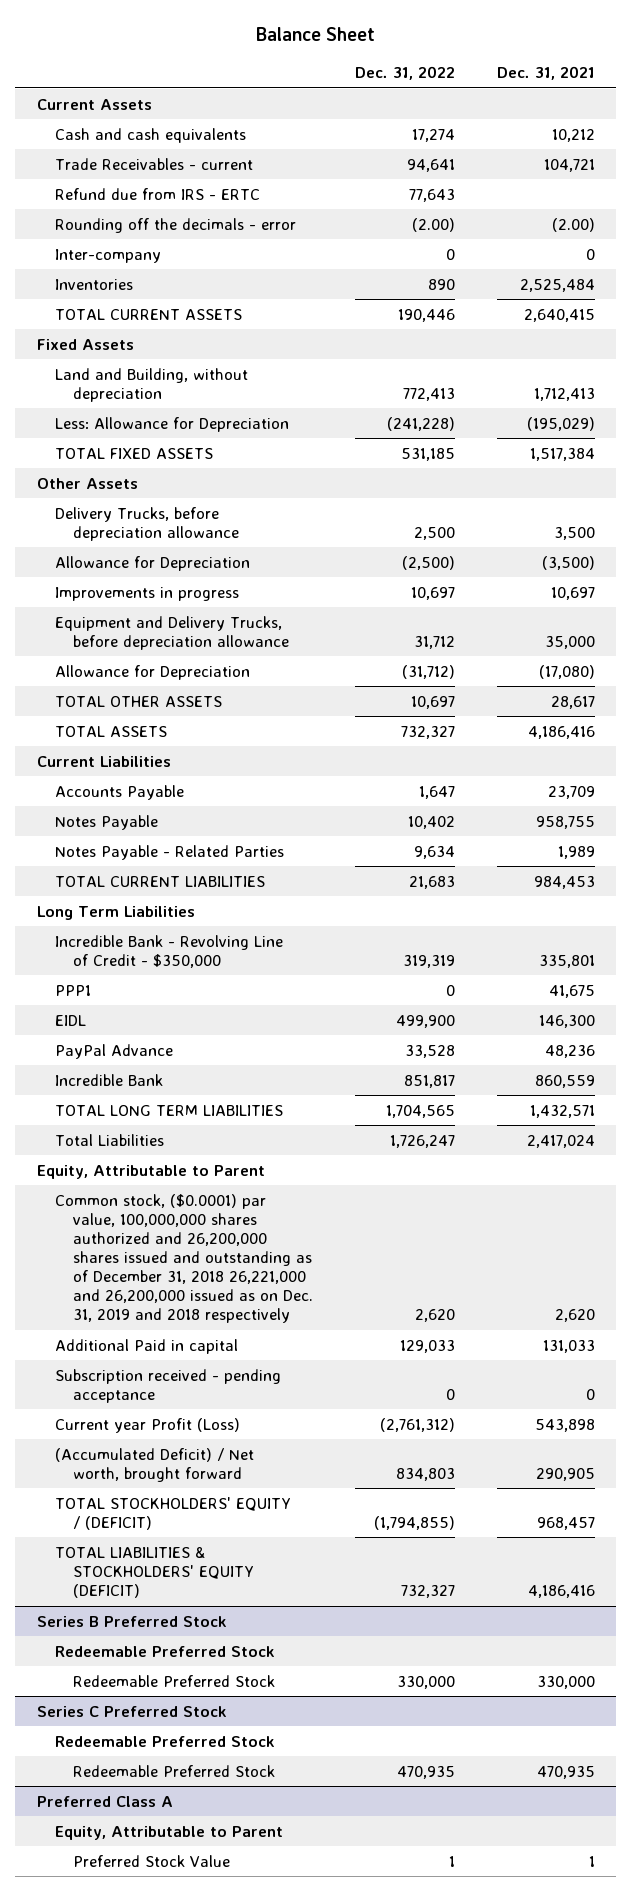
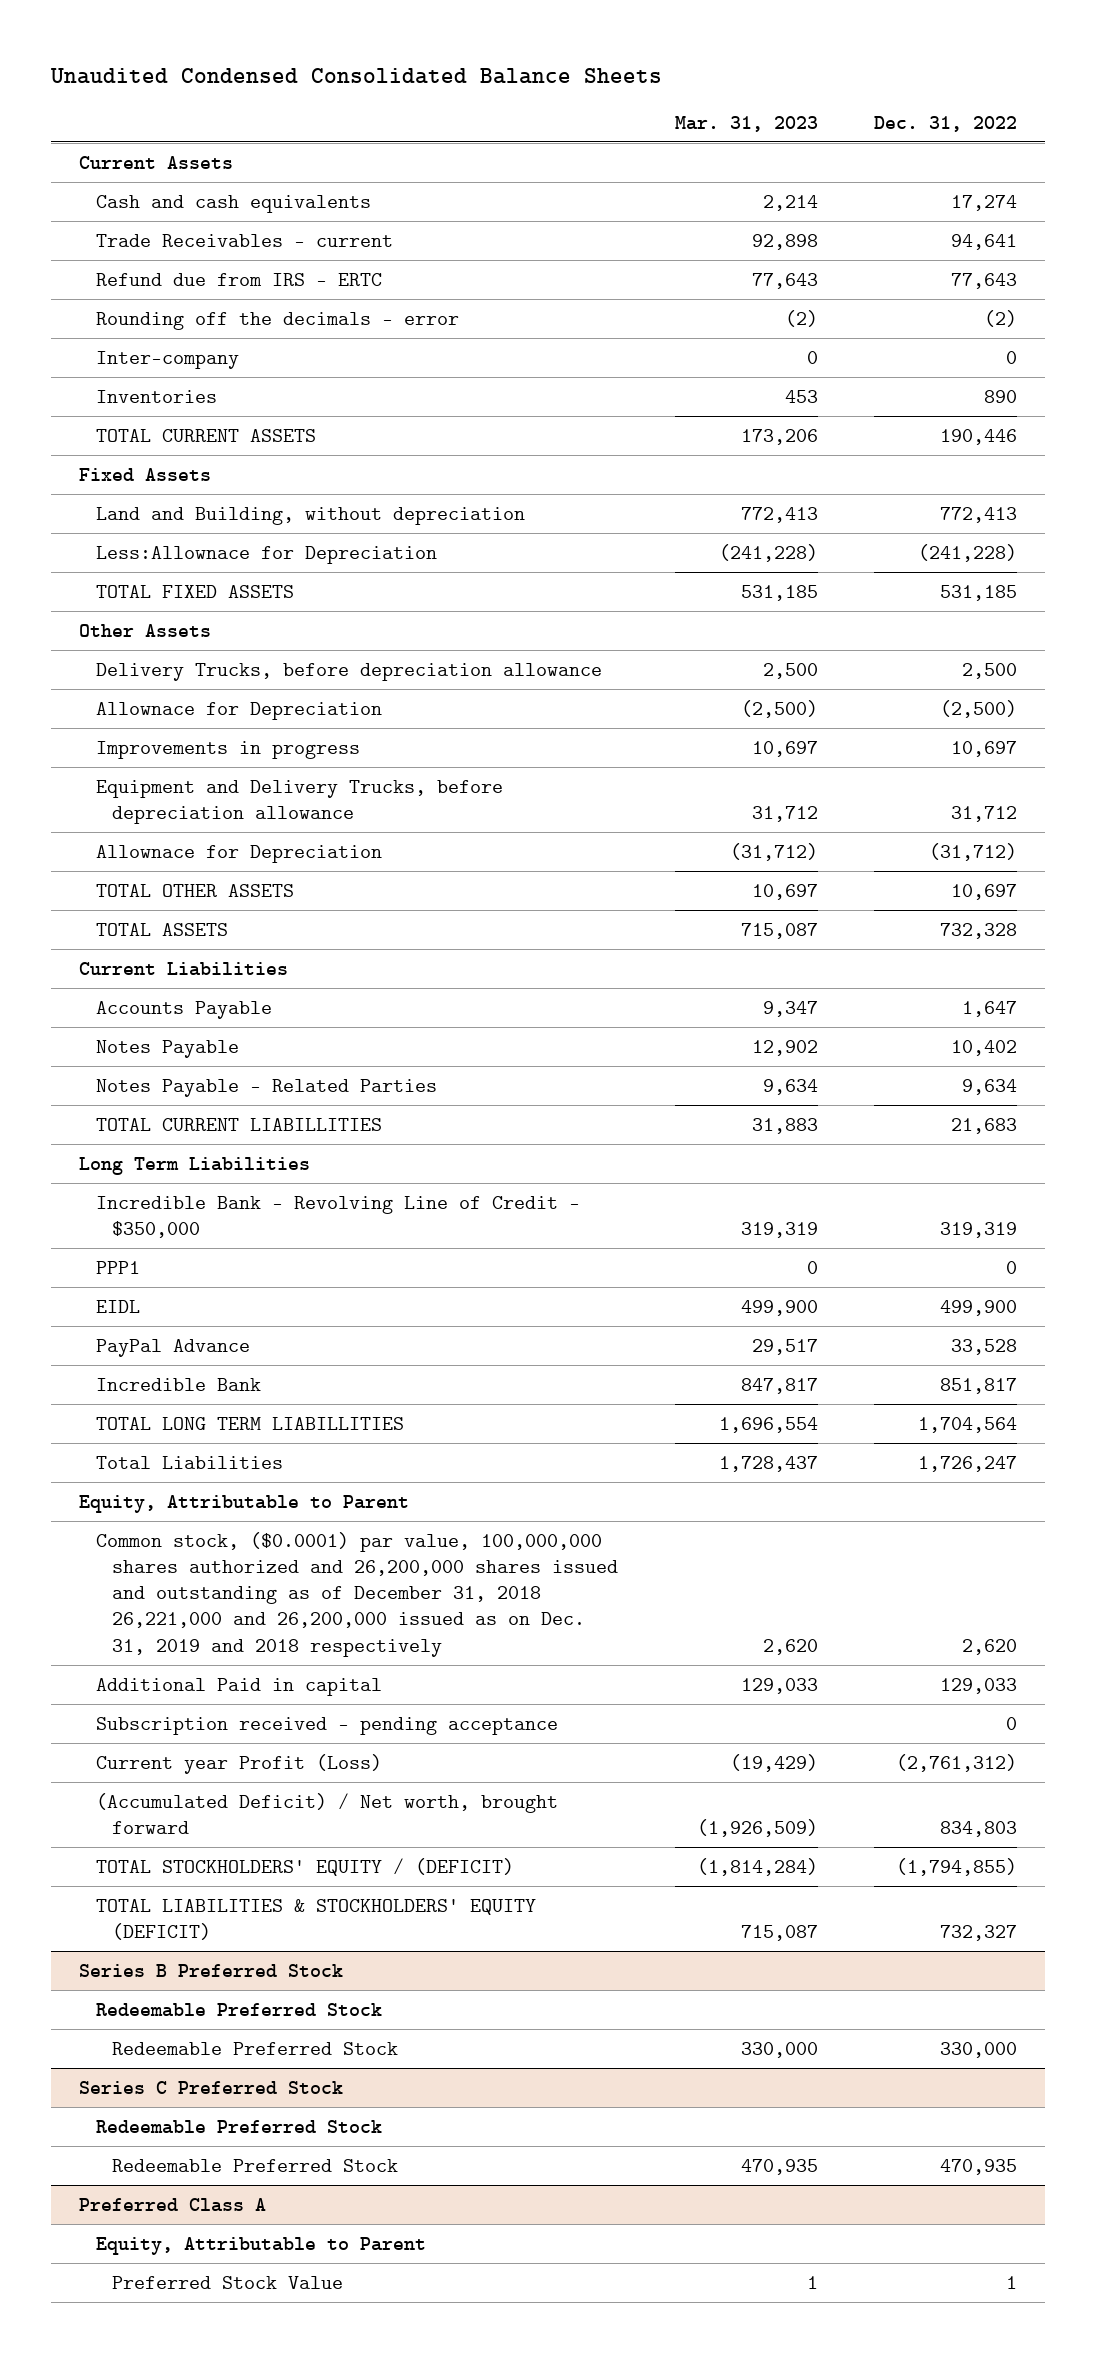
- Balance Sheet
+ Unaudited Condensed Consolidated Balance Sheets
- | Dec. 31, 2022 | Dec. 31, 2021
+ | Mar. 31, 2023 | Dec. 31, 2022
- Rounding off the decimals - error | (2.00) | (2.00)
+ Rounding off the decimals - error | (2) | (2)
- Less: Allowance for Depreciation | (241,228) | (195,029)
+ Less:Allownace for Depreciation | (241,228) | (241,228)
- Allowance for Depreciation | (2,500) | (3,500)
+ Allownace for Depreciation | (2,500) | (2,500)
- Allowance for Depreciation | (31,712) | (17,080)
+ Allownace for Depreciation | (31,712) | (31,712)
- TOTAL ASSETS | 732,327 | 4,186,416
+ TOTAL ASSETS | 715,087 | 732,328
- TOTAL CURRENT LIABILITIES | 21,683 | 984,453
+ TOTAL CURRENT LIABILLITIES | 31,883 | 21,683
- TOTAL LONG TERM LIABILITIES | 1,704,565 | 1,432,571
+ TOTAL LONG TERM LIABILLITIES | 1,696,554 | 1,704,564

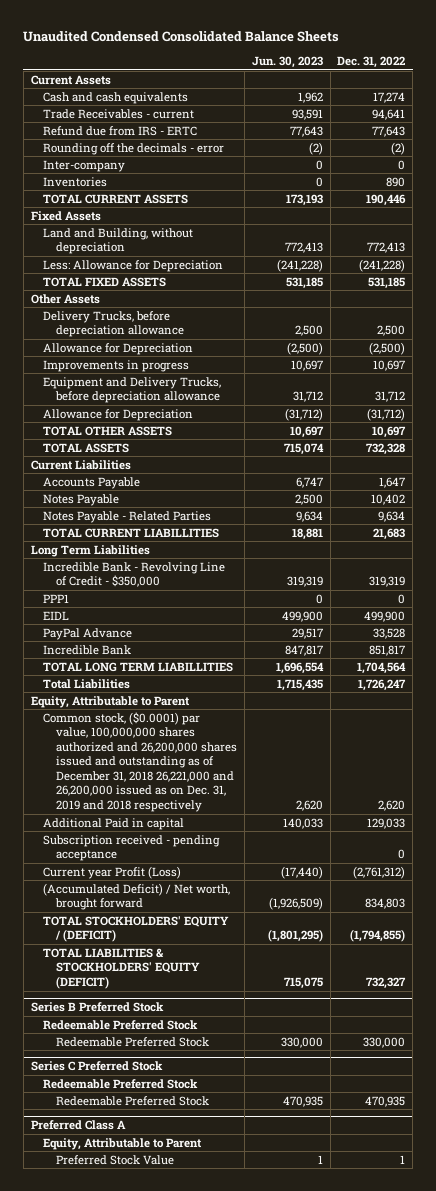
- | Mar. 31, 2023 | Dec. 31, 2022
+ | Jun. 30, 2023 | Dec. 31, 2022
- Less:Allownace for Depreciation | (241,228) | (241,228)
+ Less: Allowance for Depreciation | (241,228) | (241,228)
- Allownace for Depreciation | (2,500) | (2,500)
+ Allowance for Depreciation | (2,500) | (2,500)
- Allownace for Depreciation | (31,712) | (31,712)
+ Allowance for Depreciation | (31,712) | (31,712)

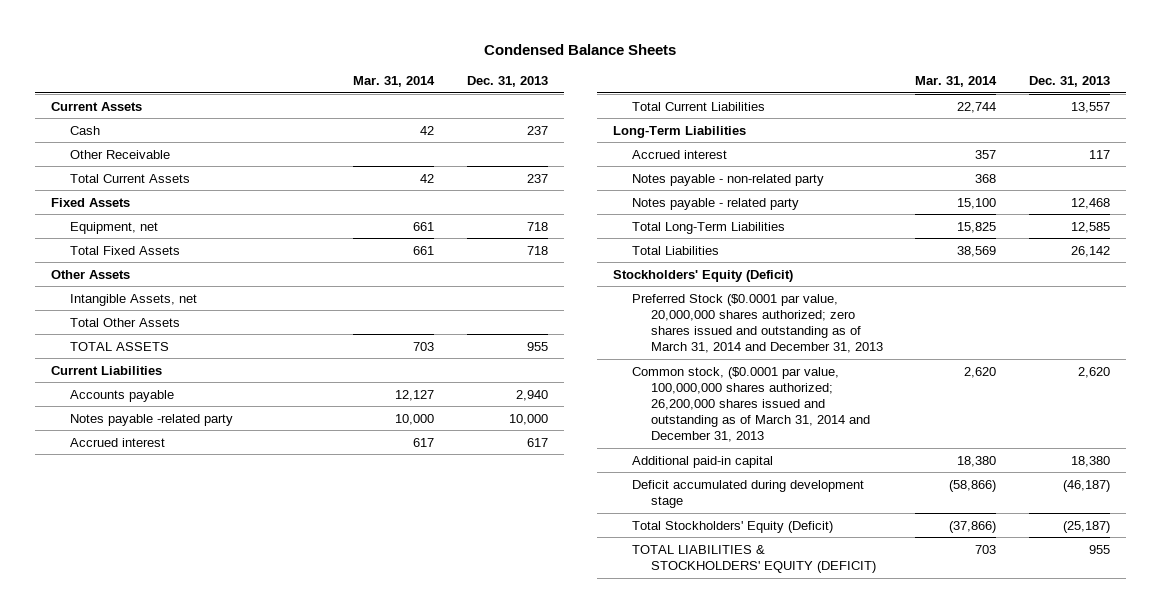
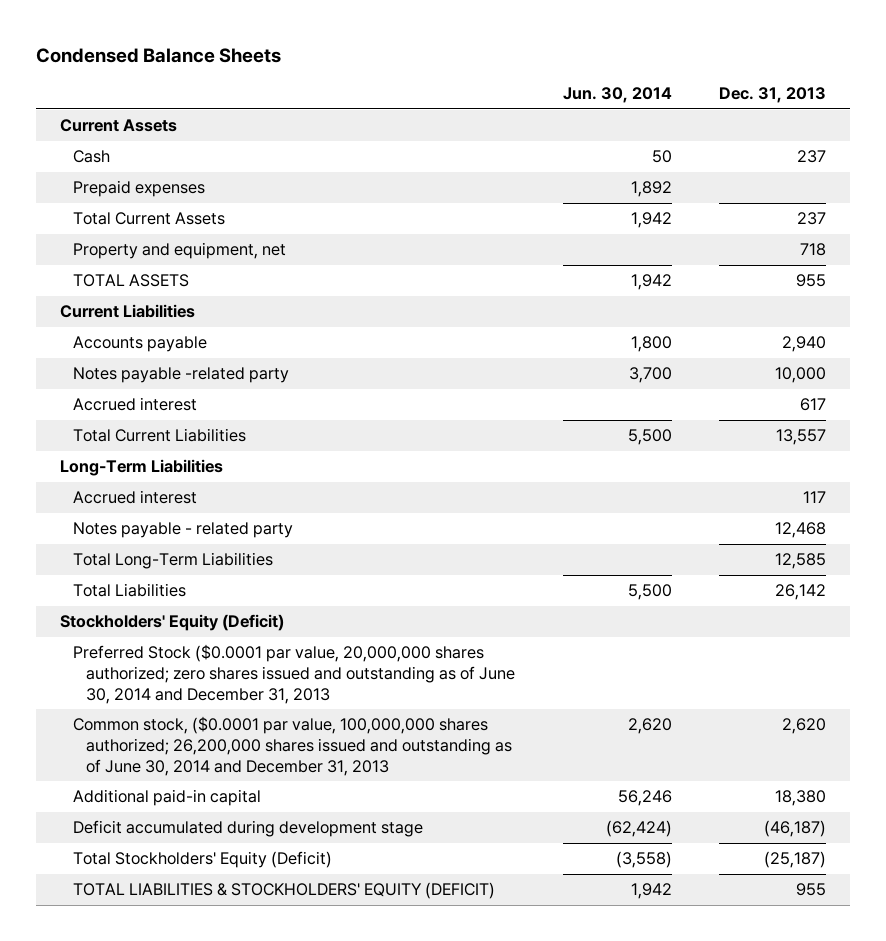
- | Mar. 31, 2014 | Dec. 31, 2013
+ | Jun. 30, 2014 | Dec. 31, 2013
- Other Receivable
+ Prepaid expenses | 1,892 |
- Fixed Assets
- Equipment, net | 661 | 718
- Total Fixed Assets | 661 | 718
- Other Assets
- Intangible Assets, net
- Total Other Assets
+ Property and equipment, net | | 718
- Notes payable - non-related party | 368 |
- Preferred Stock ($0.0001 par value, 20,000,000 shares authorized; zero shares issued and outstanding as of March 31, 2014 and December 31, 2013
- Common stock, ($0.0001 par value, 100,000,000 shares authorized; 26,200,000 shares issued and outstanding as of March 31, 2014 and December 31, 2013 | 2,620 | 2,620
+ Preferred Stock ($0.0001 par value, 20,000,000 shares authorized; zero shares issued and outstanding as of June 30, 2014 and December 31, 2013
+ Common stock, ($0.0001 par value, 100,000,000 shares authorized; 26,200,000 shares issued and outstanding as of June 30, 2014 and December 31, 2013 | 2,620 | 2,620

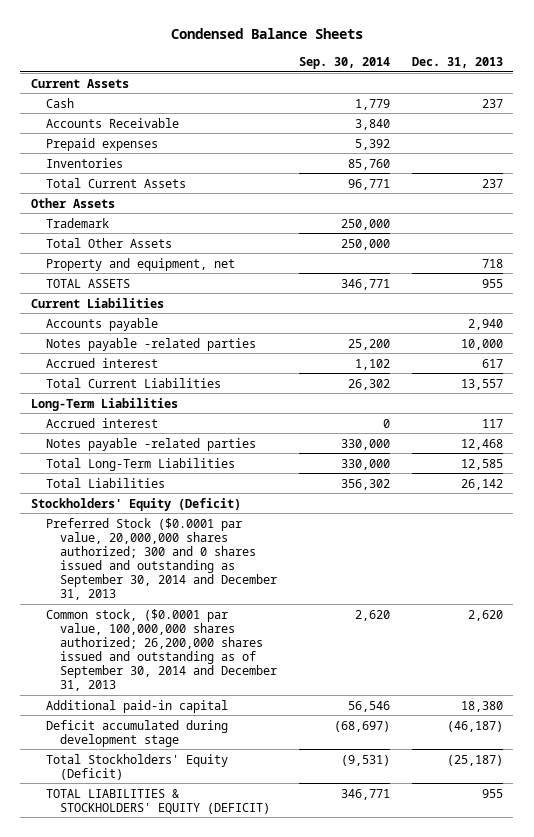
- | Jun. 30, 2014 | Dec. 31, 2013
+ | Sep. 30, 2014 | Dec. 31, 2013
+ Accounts Receivable | 3,840 |
+ Inventories | 85,760 |
+ Other Assets
+ Trademark | 250,000 |
+ Total Other Assets | 250,000 |
- Notes payable -related party | 3,700 | 10,000
+ Notes payable -related parties | 25,200 | 10,000
- Notes payable - related party | | 12,468
+ Notes payable -related parties | 330,000 | 12,468
- Preferred Stock ($0.0001 par value, 20,000,000 shares authorized; zero shares issued and outstanding as of June 30, 2014 and December 31, 2013
- Common stock, ($0.0001 par value, 100,000,000 shares authorized; 26,200,000 shares issued and outstanding as of June 30, 2014 and December 31, 2013 | 2,620 | 2,620
+ Preferred Stock ($0.0001 par value, 20,000,000 shares authorized; 300 and 0 shares issued and outstanding as September 30, 2014 and December 31, 2013
+ Common stock, ($0.0001 par value, 100,000,000 shares authorized; 26,200,000 shares issued and outstanding as of September 30, 2014 and December 31, 2013 | 2,620 | 2,620

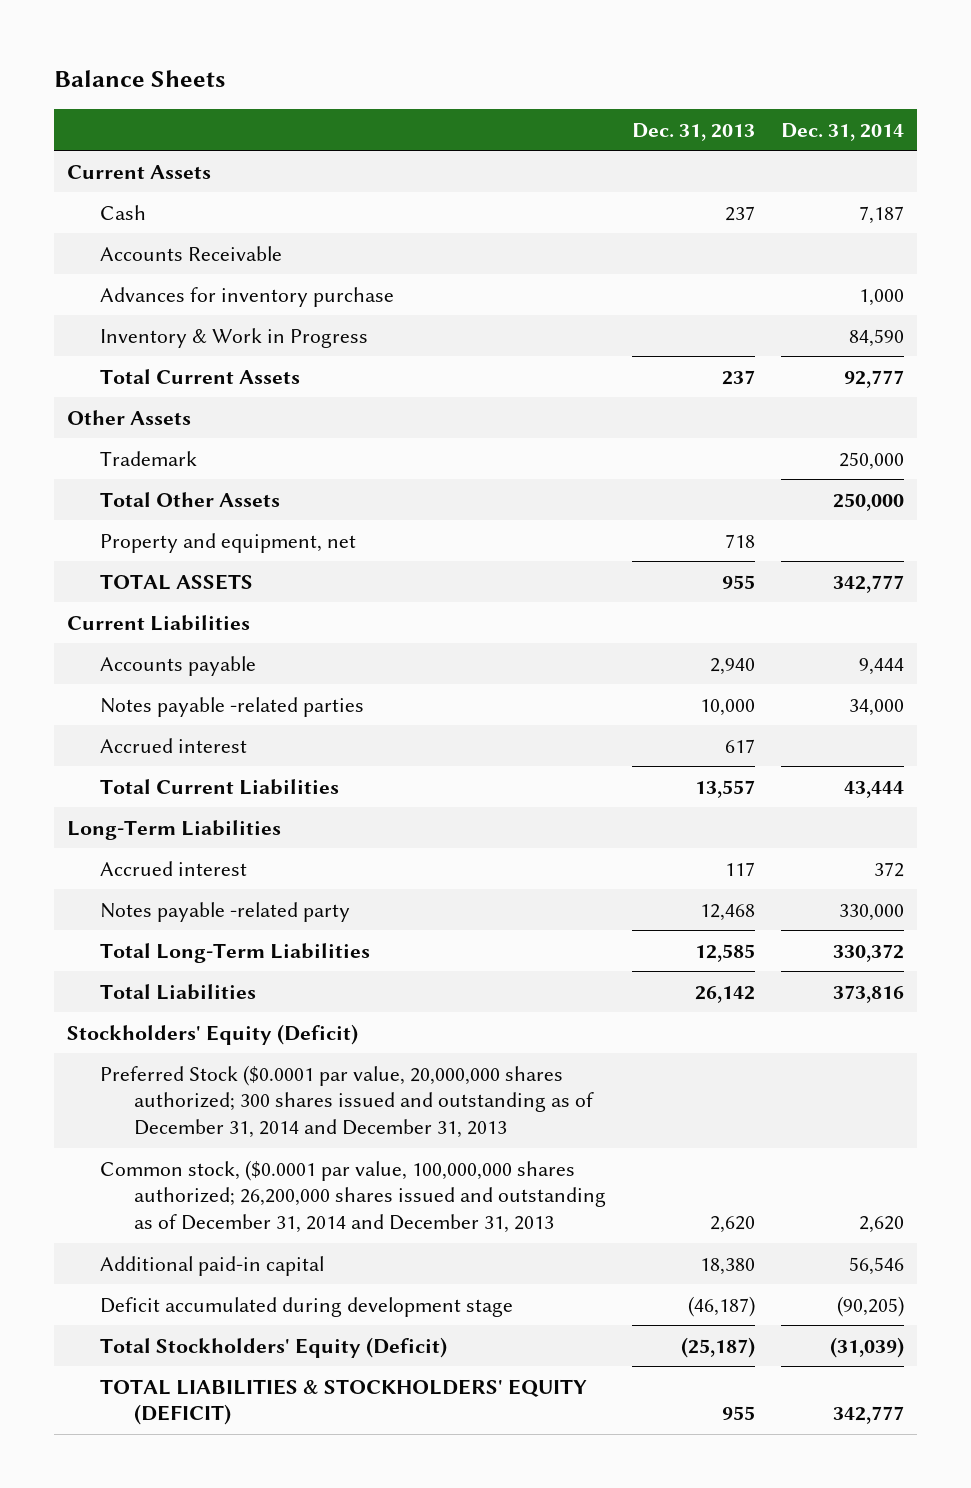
- Condensed Balance Sheets
+ Balance Sheets
- | Sep. 30, 2014 | Dec. 31, 2013
+ | Dec. 31, 2013 | Dec. 31, 2014
- Prepaid expenses | 5,392 |
- Inventories | 85,760 |
+ Advances for inventory purchase | | 1,000
+ Inventory & Work in Progress | | 84,590
- Notes payable -related parties | 330,000 | 12,468
+ Notes payable -related party | 12,468 | 330,000
- Preferred Stock ($0.0001 par value, 20,000,000 shares authorized; 300 and 0 shares issued and outstanding as September 30, 2014 and December 31, 2013
- Common stock, ($0.0001 par value, 100,000,000 shares authorized; 26,200,000 shares issued and outstanding as of September 30, 2014 and December 31, 2013 | 2,620 | 2,620
+ Preferred Stock ($0.0001 par value, 20,000,000 shares authorized; 300 shares issued and outstanding as of December 31, 2014 and December 31, 2013
+ Common stock, ($0.0001 par value, 100,000,000 shares authorized; 26,200,000 shares issued and outstanding as of December 31, 2014 and December 31, 2013 | 2,620 | 2,620

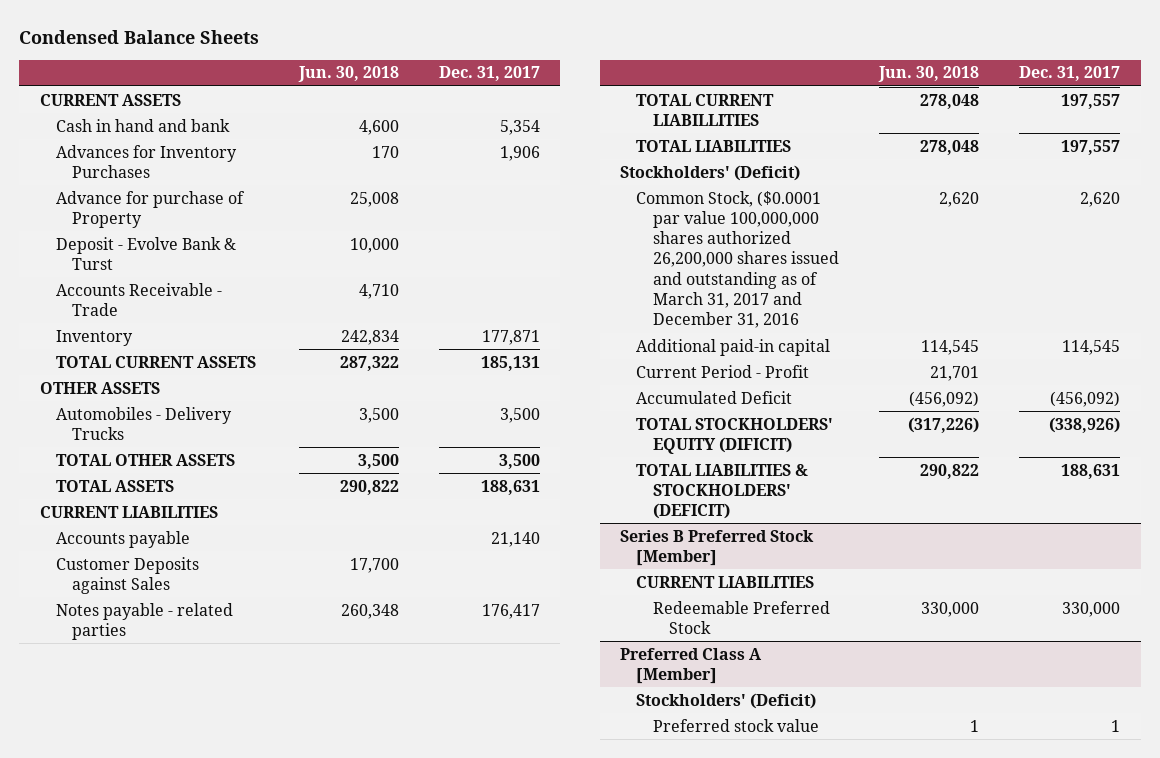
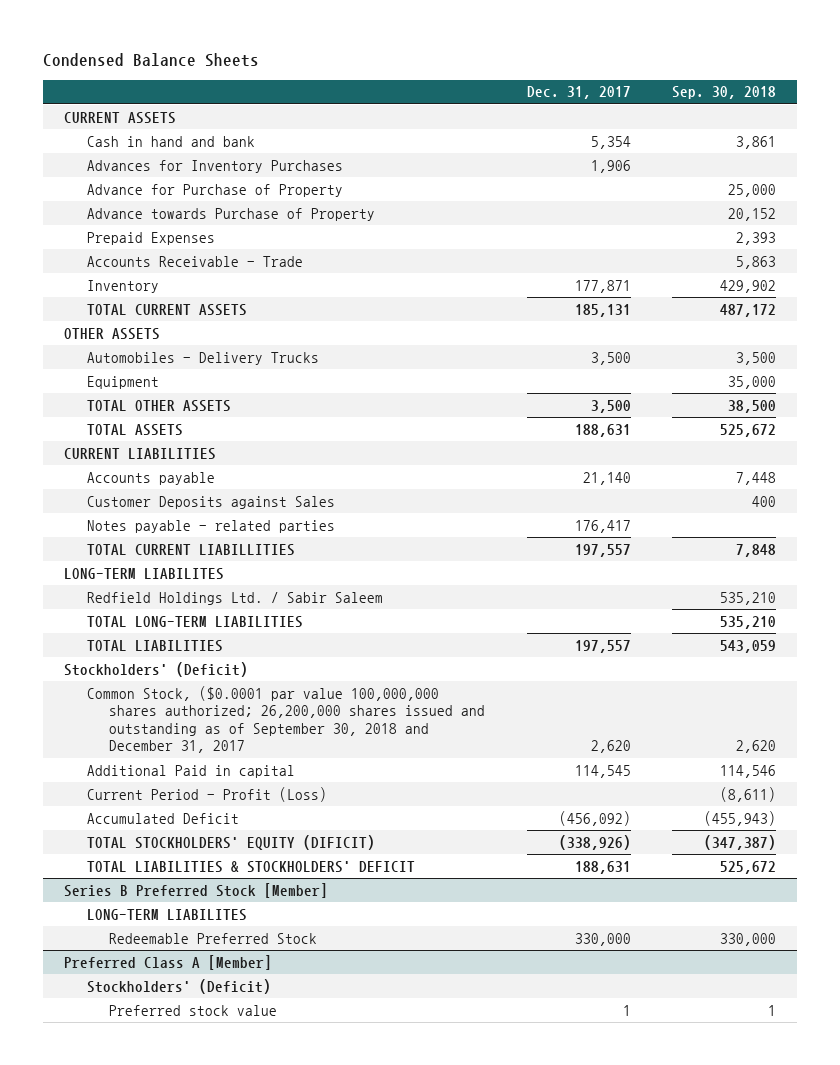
- | Jun. 30, 2018 | Dec. 31, 2017
+ | Dec. 31, 2017 | Sep. 30, 2018
- Advance for purchase of Property | 25,008 |
- Deposit - Evolve Bank & Turst | 10,000 |
+ Advance for Purchase of Property | | 25,000
+ Advance towards Purchase of Property | | 20,152
+ Prepaid Expenses | | 2,393
+ Equipment | | 35,000
+ LONG-TERM LIABILITES
+ Redfield Holdings Ltd. / Sabir Saleem | | 535,210
+ TOTAL LONG-TERM LIABILITIES | | 535,210
- Common Stock, ($0.0001 par value 100,000,000 shares authorized 26,200,000 shares issued and outstanding as of March 31, 2017 and December 31, 2016 | 2,620 | 2,620
- Additional paid-in capital | 114,545 | 114,545
- Current Period - Profit | 21,701 |
+ Common Stock, ($0.0001 par value 100,000,000 shares authorized; 26,200,000 shares issued and outstanding as of September 30, 2018 and December 31, 2017 | 2,620 | 2,620
+ Additional Paid in capital | 114,545 | 114,546
+ Current Period - Profit (Loss) | | (8,611)
- TOTAL LIABILITIES & STOCKHOLDERS' (DEFICIT) | 290,822 | 188,631
+ TOTAL LIABILITIES & STOCKHOLDERS' DEFICIT | 188,631 | 525,672
@ Series B Preferred Stock [Member]
- CURRENT LIABILITIES
+ LONG-TERM LIABILITES

